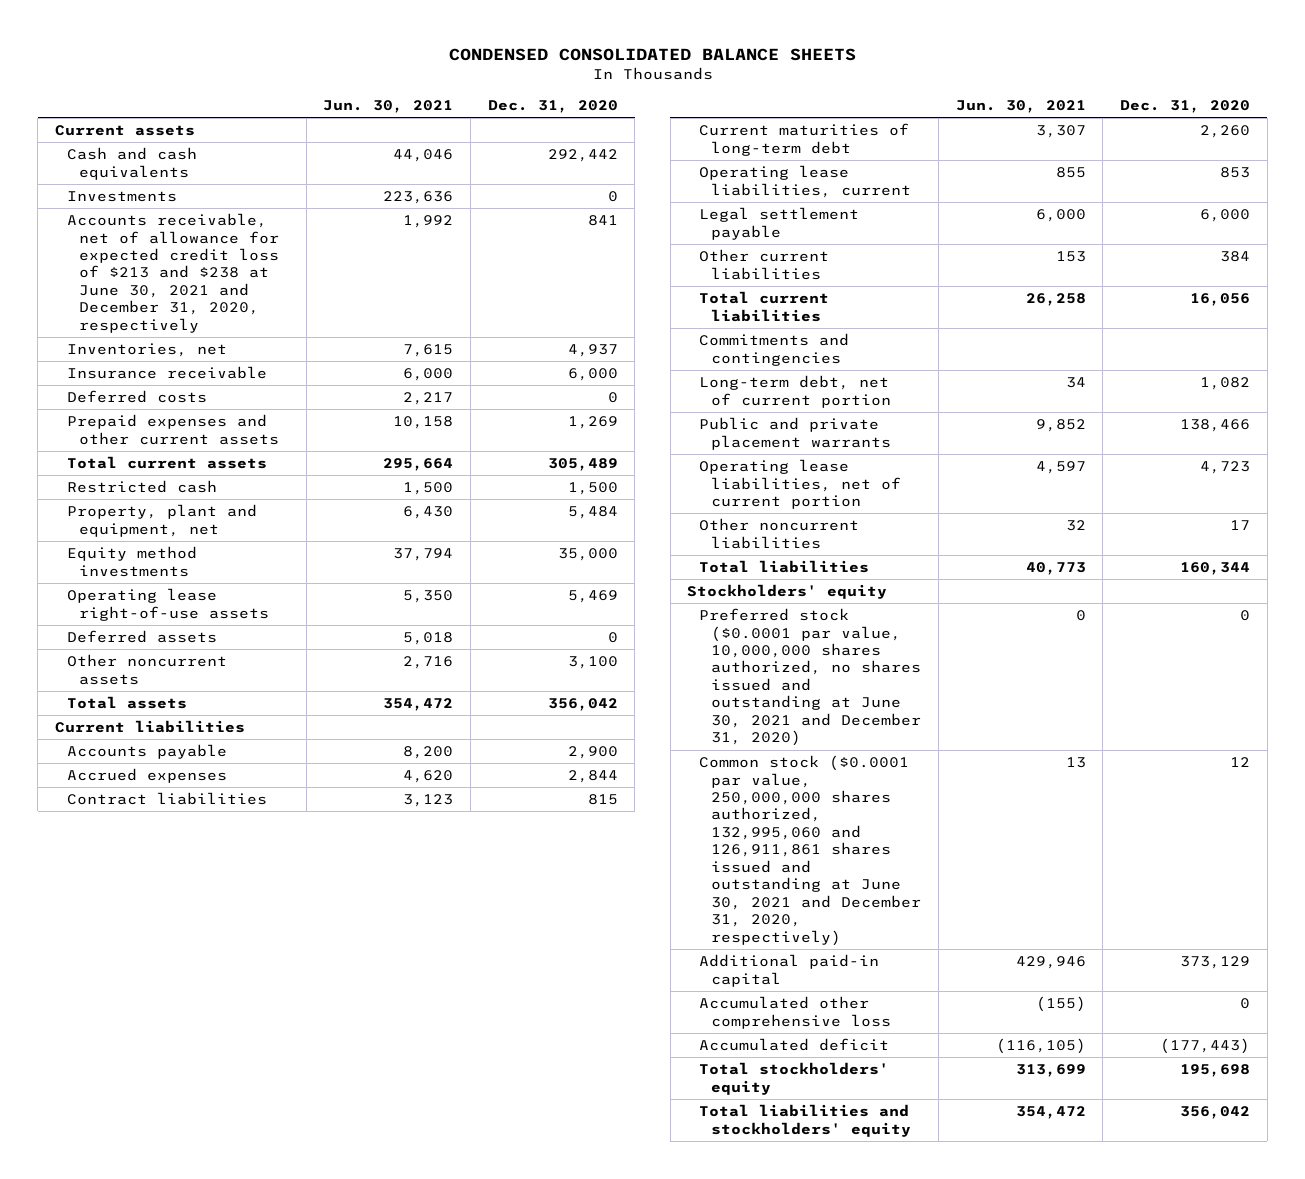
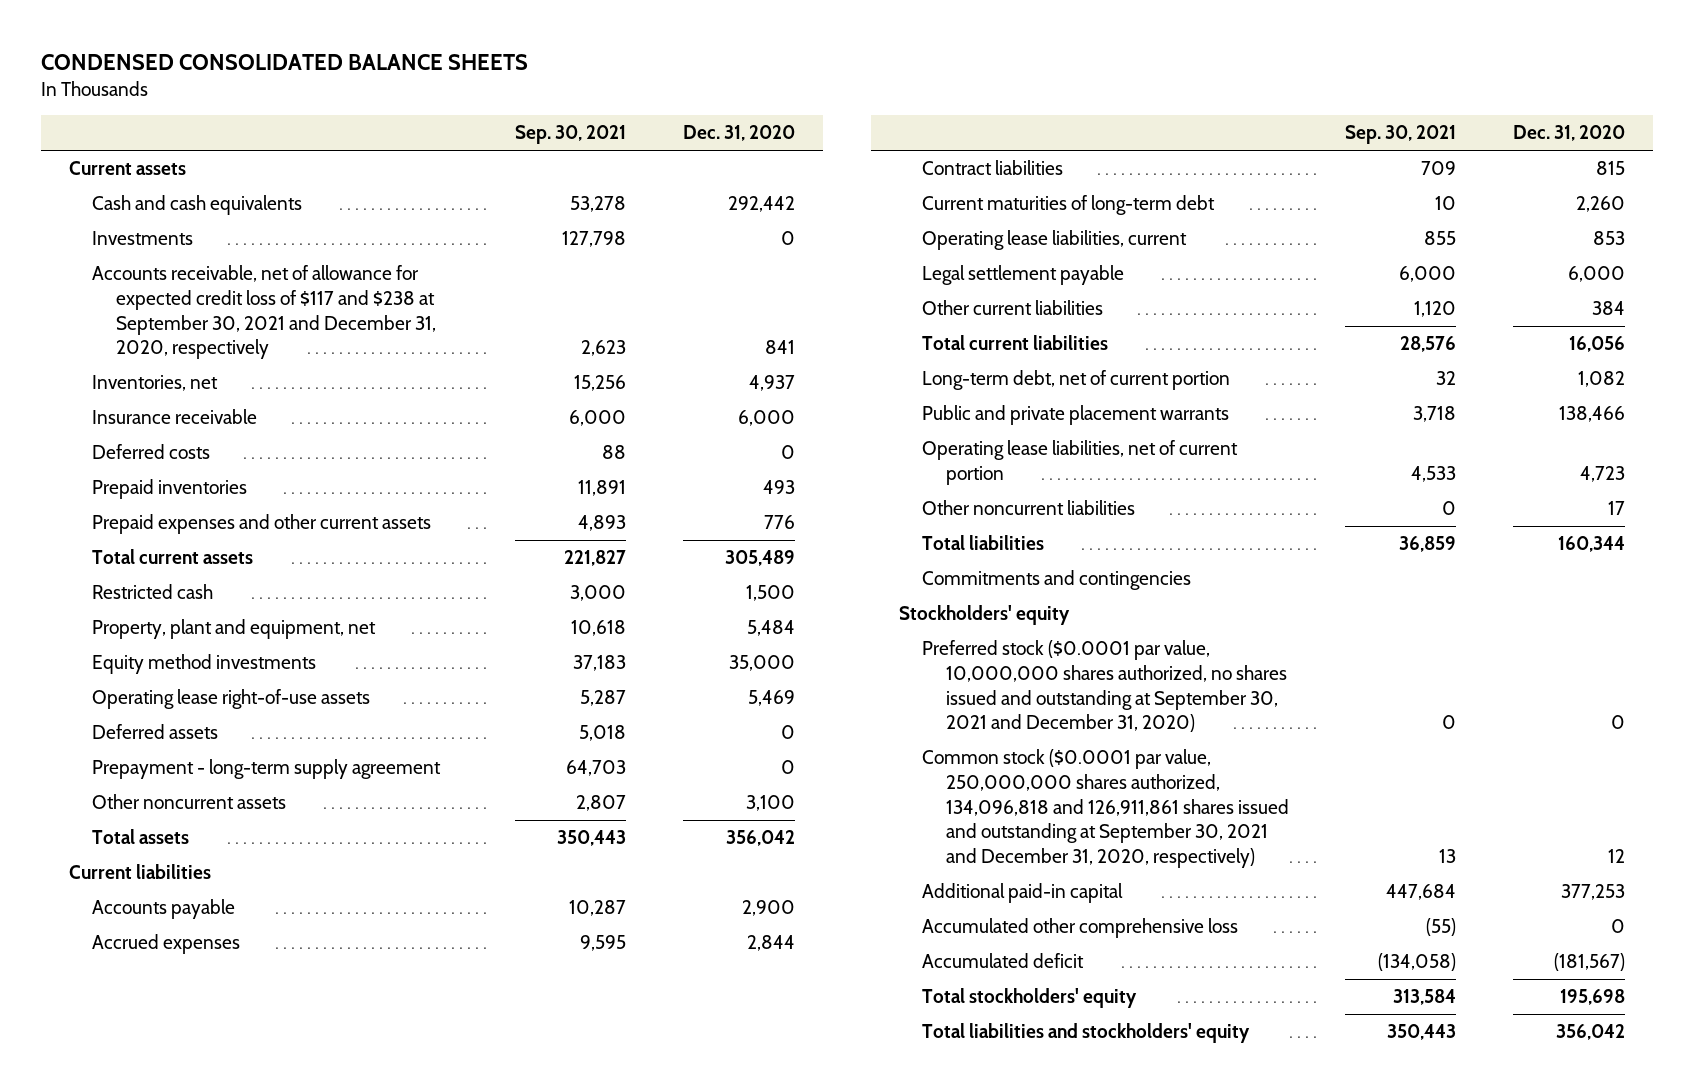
- | Jun. 30, 2021 | Dec. 31, 2020
+ | Sep. 30, 2021 | Dec. 31, 2020
- Accounts receivable, net of allowance for expected credit loss of $213 and $238 at June 30, 2021 and December 31, 2020, respectively | 1,992 | 841
+ Accounts receivable, net of allowance for expected credit loss of $117 and $238 at September 30, 2021 and December 31, 2020, respectively | 2,623 | 841
- Prepaid expenses and other current assets | 10,158 | 1,269
+ Prepaid inventories | 11,891 | 493
+ Prepaid expenses and other current assets | 4,893 | 776
+ Prepayment - long-term supply agreement | 64,703 | 0
moved down: Commitments and contingencies
- Preferred stock ($0.0001 par value, 10,000,000 shares authorized, no shares issued and outstanding at June 30, 2021 and December 31, 2020) | 0 | 0
- Common stock ($0.0001 par value, 250,000,000 shares authorized, 132,995,060 and 126,911,861 shares issued and outstanding at June 30, 2021 and December 31, 2020, respectively) | 13 | 12
- Additional paid-in capital | 429,946 | 373,129
+ Preferred stock ($0.0001 par value, 10,000,000 shares authorized, no shares issued and outstanding at September 30, 2021 and December 31, 2020) | 0 | 0
+ Common stock ($0.0001 par value, 250,000,000 shares authorized, 134,096,818 and 126,911,861 shares issued and outstanding at September 30, 2021 and December 31, 2020, respectively) | 13 | 12
+ Additional paid-in capital | 447,684 | 377,253
- Accumulated deficit | (116,105) | (177,443)
+ Accumulated deficit | (134,058) | (181,567)

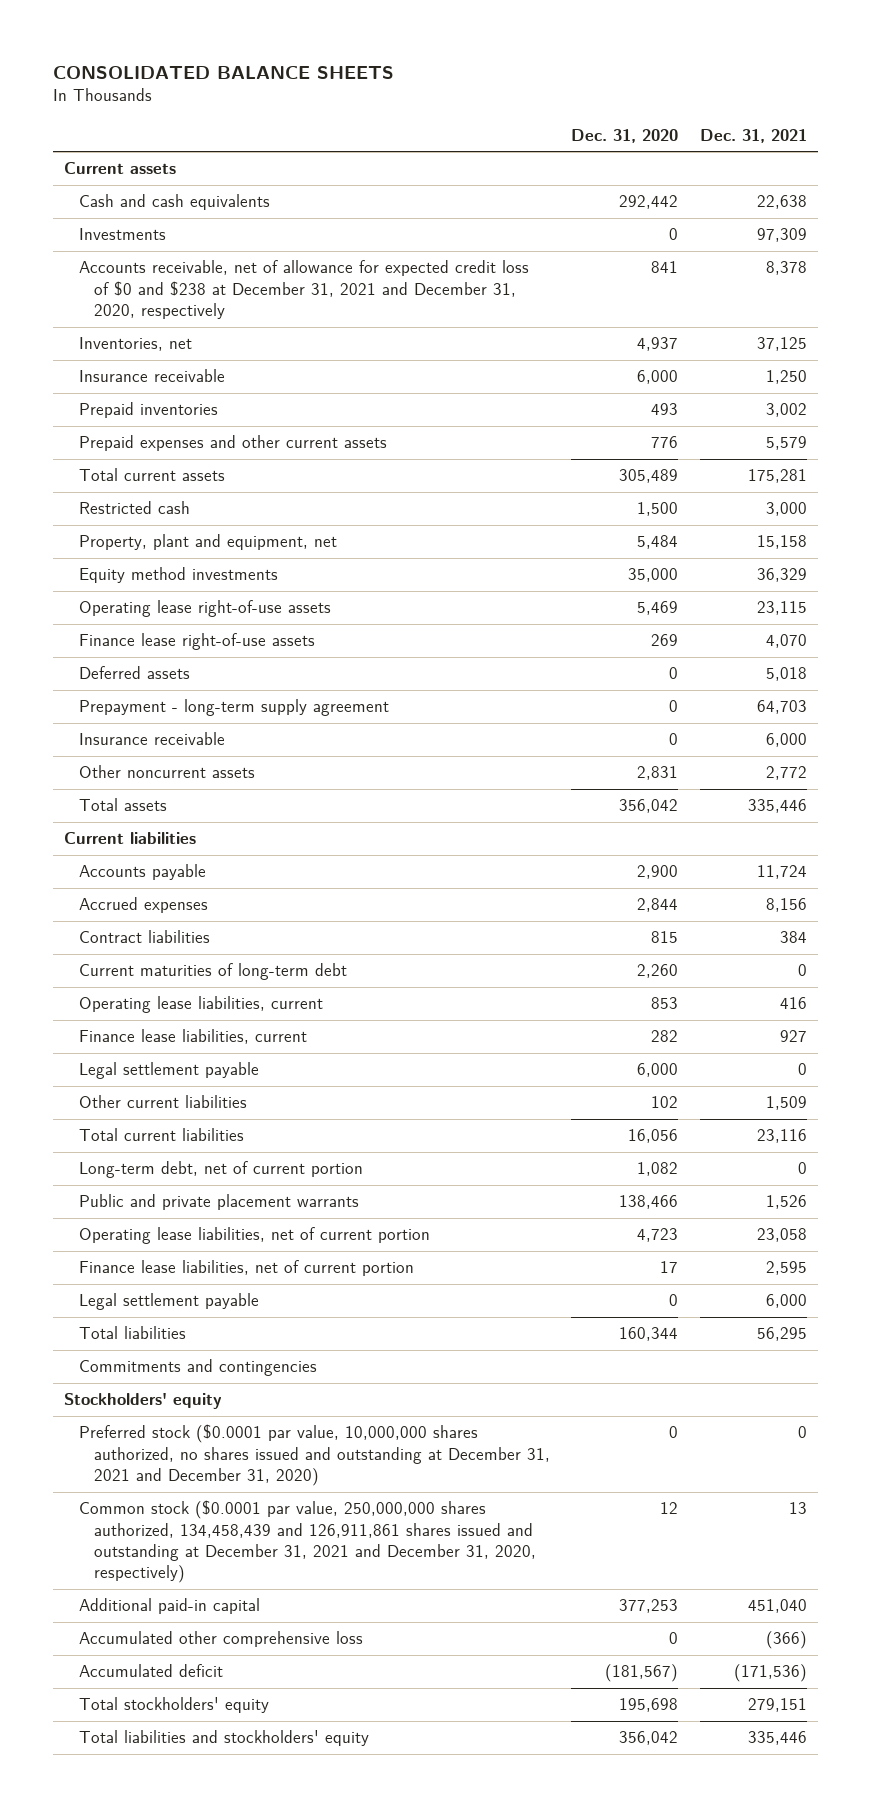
- CONDENSED CONSOLIDATED BALANCE SHEETS
+ CONSOLIDATED BALANCE SHEETS
- | Sep. 30, 2021 | Dec. 31, 2020
+ | Dec. 31, 2020 | Dec. 31, 2021
- Accounts receivable, net of allowance for expected credit loss of $117 and $238 at September 30, 2021 and December 31, 2020, respectively | 2,623 | 841
+ Accounts receivable, net of allowance for expected credit loss of $0 and $238 at December 31, 2021 and December 31, 2020, respectively | 841 | 8,378
- Deferred costs | 88 | 0
+ Finance lease right-of-use assets | 269 | 4,070
- Other noncurrent assets | 2,807 | 3,100
+ Insurance receivable | 0 | 6,000
+ Other noncurrent assets | 2,831 | 2,772
+ Finance lease liabilities, current | 282 | 927
- Other current liabilities | 1,120 | 384
+ Other current liabilities | 102 | 1,509
- Other noncurrent liabilities | 0 | 17
+ Finance lease liabilities, net of current portion | 17 | 2,595
+ Legal settlement payable | 0 | 6,000
- Preferred stock ($0.0001 par value, 10,000,000 shares authorized, no shares issued and outstanding at September 30, 2021 and December 31, 2020) | 0 | 0
- Common stock ($0.0001 par value, 250,000,000 shares authorized, 134,096,818 and 126,911,861 shares issued and outstanding at September 30, 2021 and December 31, 2020, respectively) | 13 | 12
+ Preferred stock ($0.0001 par value, 10,000,000 shares authorized, no shares issued and outstanding at December 31, 2021 and December 31, 2020) | 0 | 0
+ Common stock ($0.0001 par value, 250,000,000 shares authorized, 134,458,439 and 126,911,861 shares issued and outstanding at December 31, 2021 and December 31, 2020, respectively) | 12 | 13

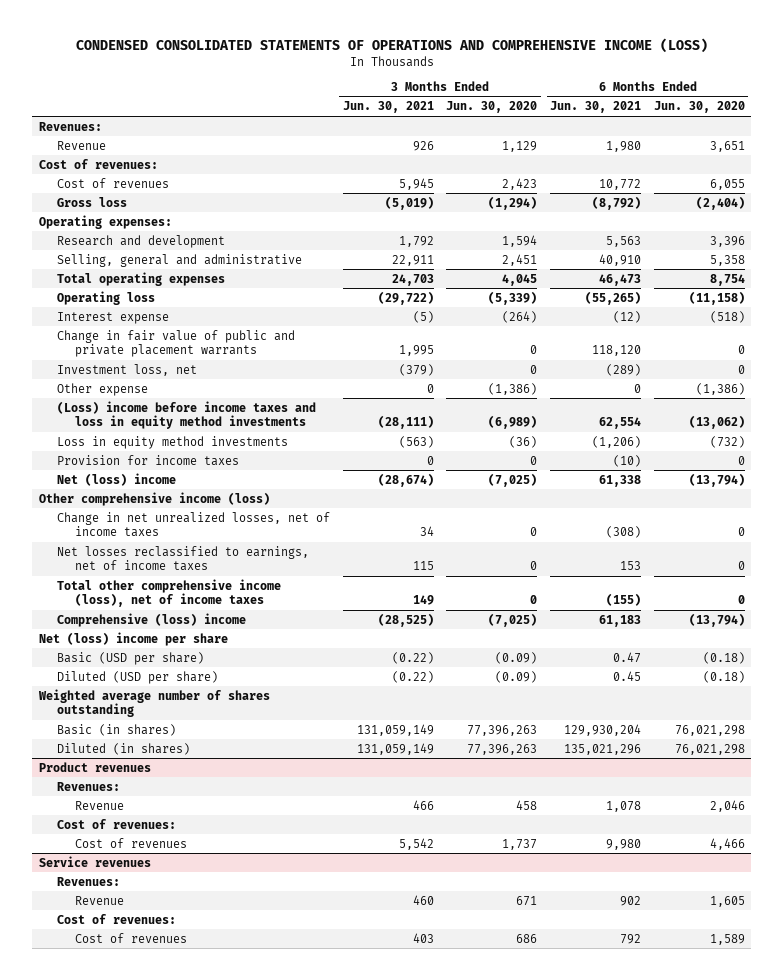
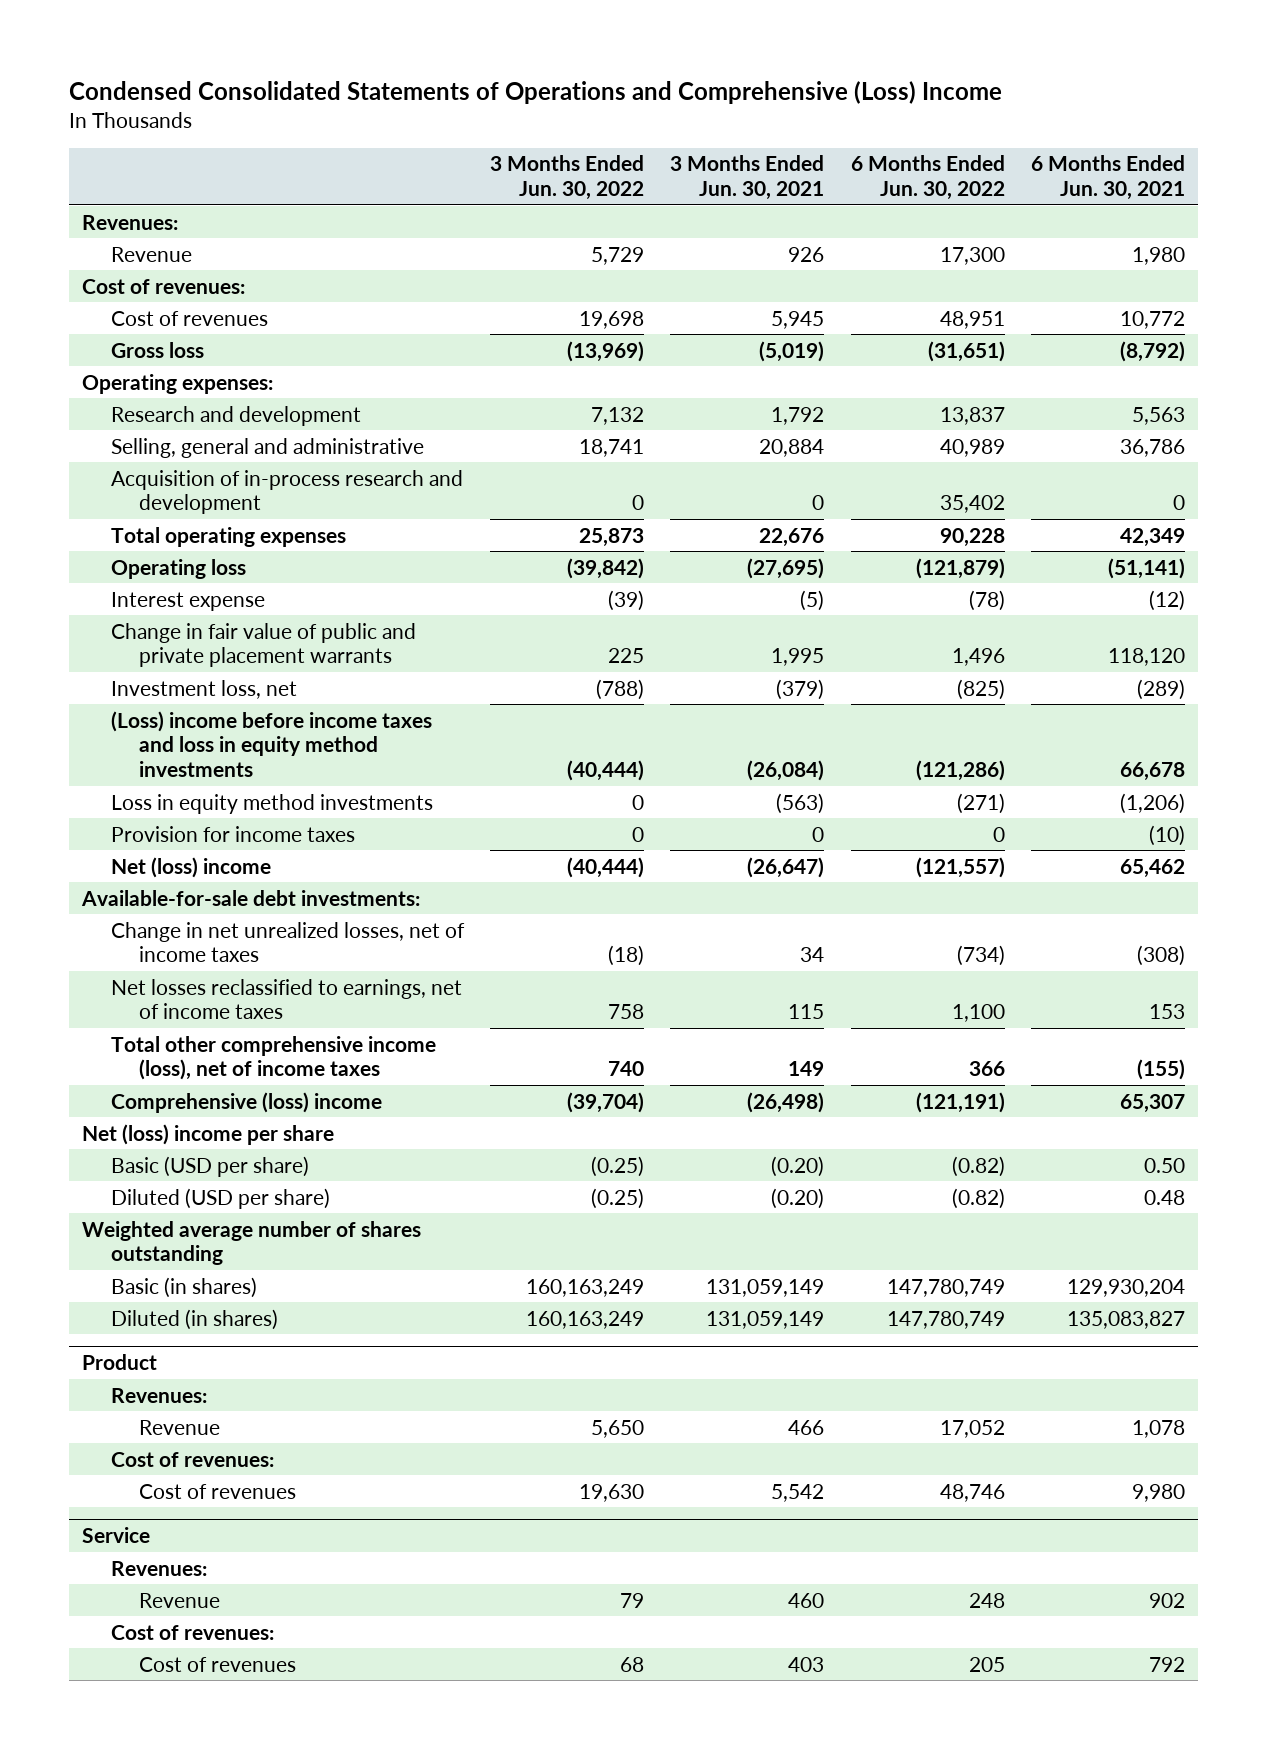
- CONDENSED CONSOLIDATED STATEMENTS OF OPERATIONS AND COMPREHENSIVE INCOME (LOSS)
+ Condensed Consolidated Statements of Operations and Comprehensive (Loss) Income
- | 3 Months Ended Jun. 30, 2021 | 3 Months Ended Jun. 30, 2020 | 6 Months Ended Jun. 30, 2021 | 6 Months Ended Jun. 30, 2020
+ | 3 Months Ended Jun. 30, 2022 | 3 Months Ended Jun. 30, 2021 | 6 Months Ended Jun. 30, 2022 | 6 Months Ended Jun. 30, 2021
- Selling, general and administrative | 22,911 | 2,451 | 40,910 | 5,358
- Total operating expenses | 24,703 | 4,045 | 46,473 | 8,754
- Operating loss | (29,722) | (5,339) | (55,265) | (11,158)
+ Selling, general and administrative | 18,741 | 20,884 | 40,989 | 36,786
+ Acquisition of in-process research and development | 0 | 0 | 35,402 | 0
+ Total operating expenses | 25,873 | 22,676 | 90,228 | 42,349
+ Operating loss | (39,842) | (27,695) | (121,879) | (51,141)
- Other expense | 0 | (1,386) | 0 | (1,386)
- (Loss) income before income taxes and loss in equity method investments | (28,111) | (6,989) | 62,554 | (13,062)
+ (Loss) income before income taxes and loss in equity method investments | (40,444) | (26,084) | (121,286) | 66,678
- Net (loss) income | (28,674) | (7,025) | 61,338 | (13,794)
- Other comprehensive income (loss)
+ Net (loss) income | (40,444) | (26,647) | (121,557) | 65,462
+ Available-for-sale debt investments:
- Comprehensive (loss) income | (28,525) | (7,025) | 61,183 | (13,794)
+ Comprehensive (loss) income | (39,704) | (26,498) | (121,191) | 65,307
- Basic (USD per share) | (0.22) | (0.09) | 0.47 | (0.18)
- Diluted (USD per share) | (0.22) | (0.09) | 0.45 | (0.18)
+ Basic (USD per share) | (0.25) | (0.20) | (0.82) | 0.50
+ Diluted (USD per share) | (0.25) | (0.20) | (0.82) | 0.48
- Diluted (in shares) | 131,059,149 | 77,396,263 | 135,021,296 | 76,021,298
- Product revenues
+ Diluted (in shares) | 160,163,249 | 131,059,149 | 147,780,749 | 135,083,827
+ Product
- Service revenues
+ Service

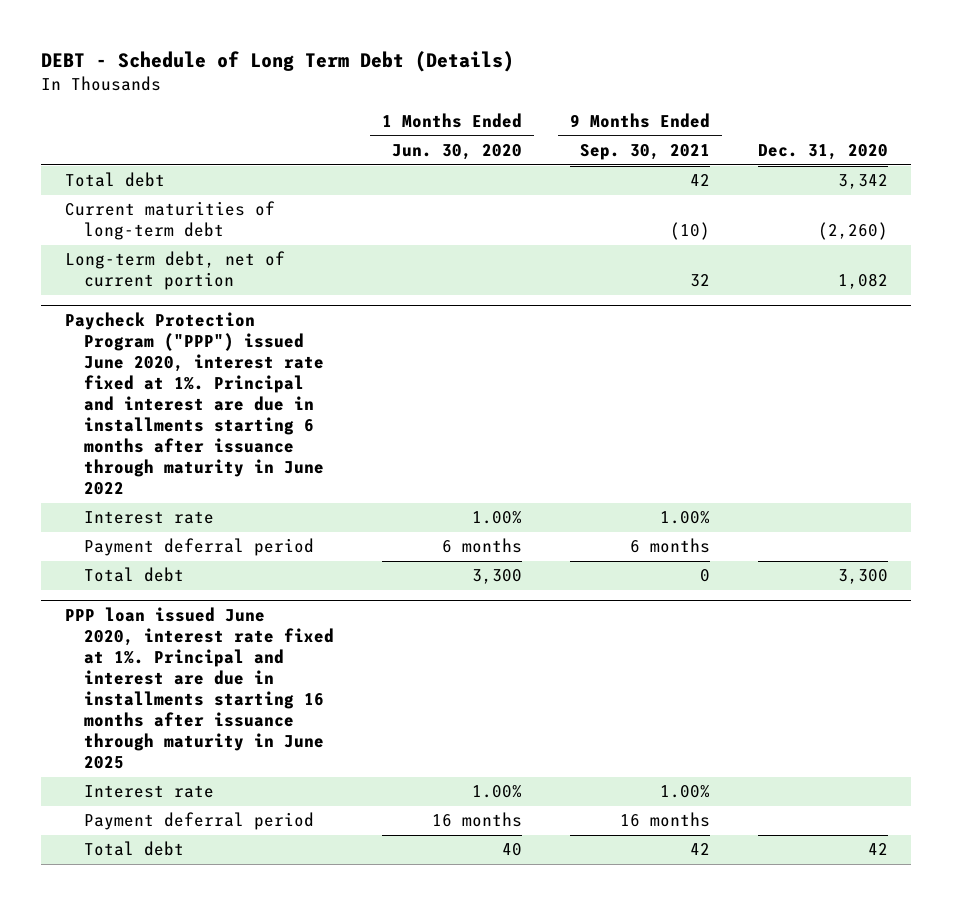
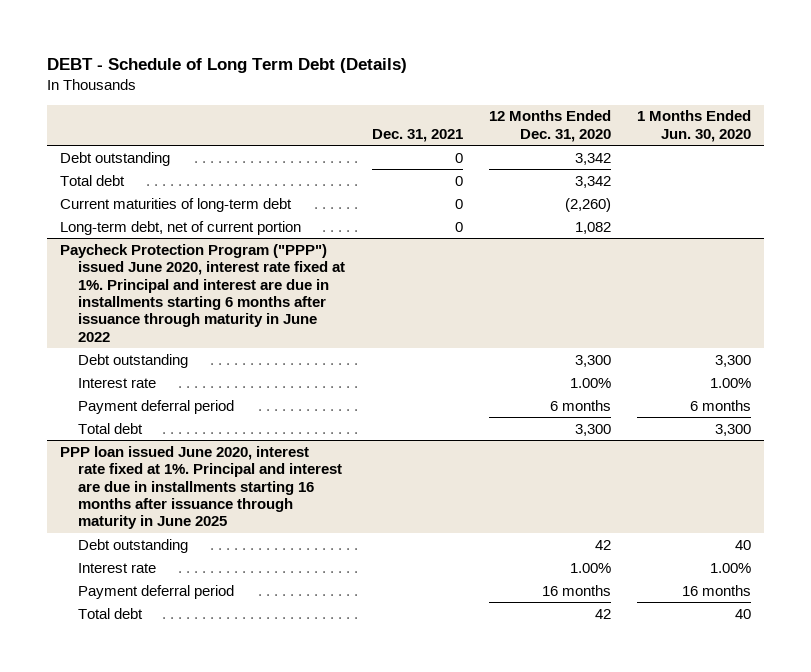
- | 1 Months Ended Jun. 30, 2020 | 9 Months Ended Sep. 30, 2021 | Dec. 31, 2020
+ | Dec. 31, 2021 | 12 Months Ended Dec. 31, 2020 | 1 Months Ended Jun. 30, 2020
+ Debt outstanding | 0 | 3,342 |
@ Paycheck Protection Program ("PPP") issued June 2020, interest rate fixed at 1%. Principal and interest are due in installments starting 6 months after issuance through maturity in June 2022
+ Debt outstanding | | 3,300 | 3,300
@ PPP loan issued June 2020, interest rate fixed at 1%. Principal and interest are due in installments starting 16 months after issuance through maturity in June 2025
+ Debt outstanding | | 42 | 40

